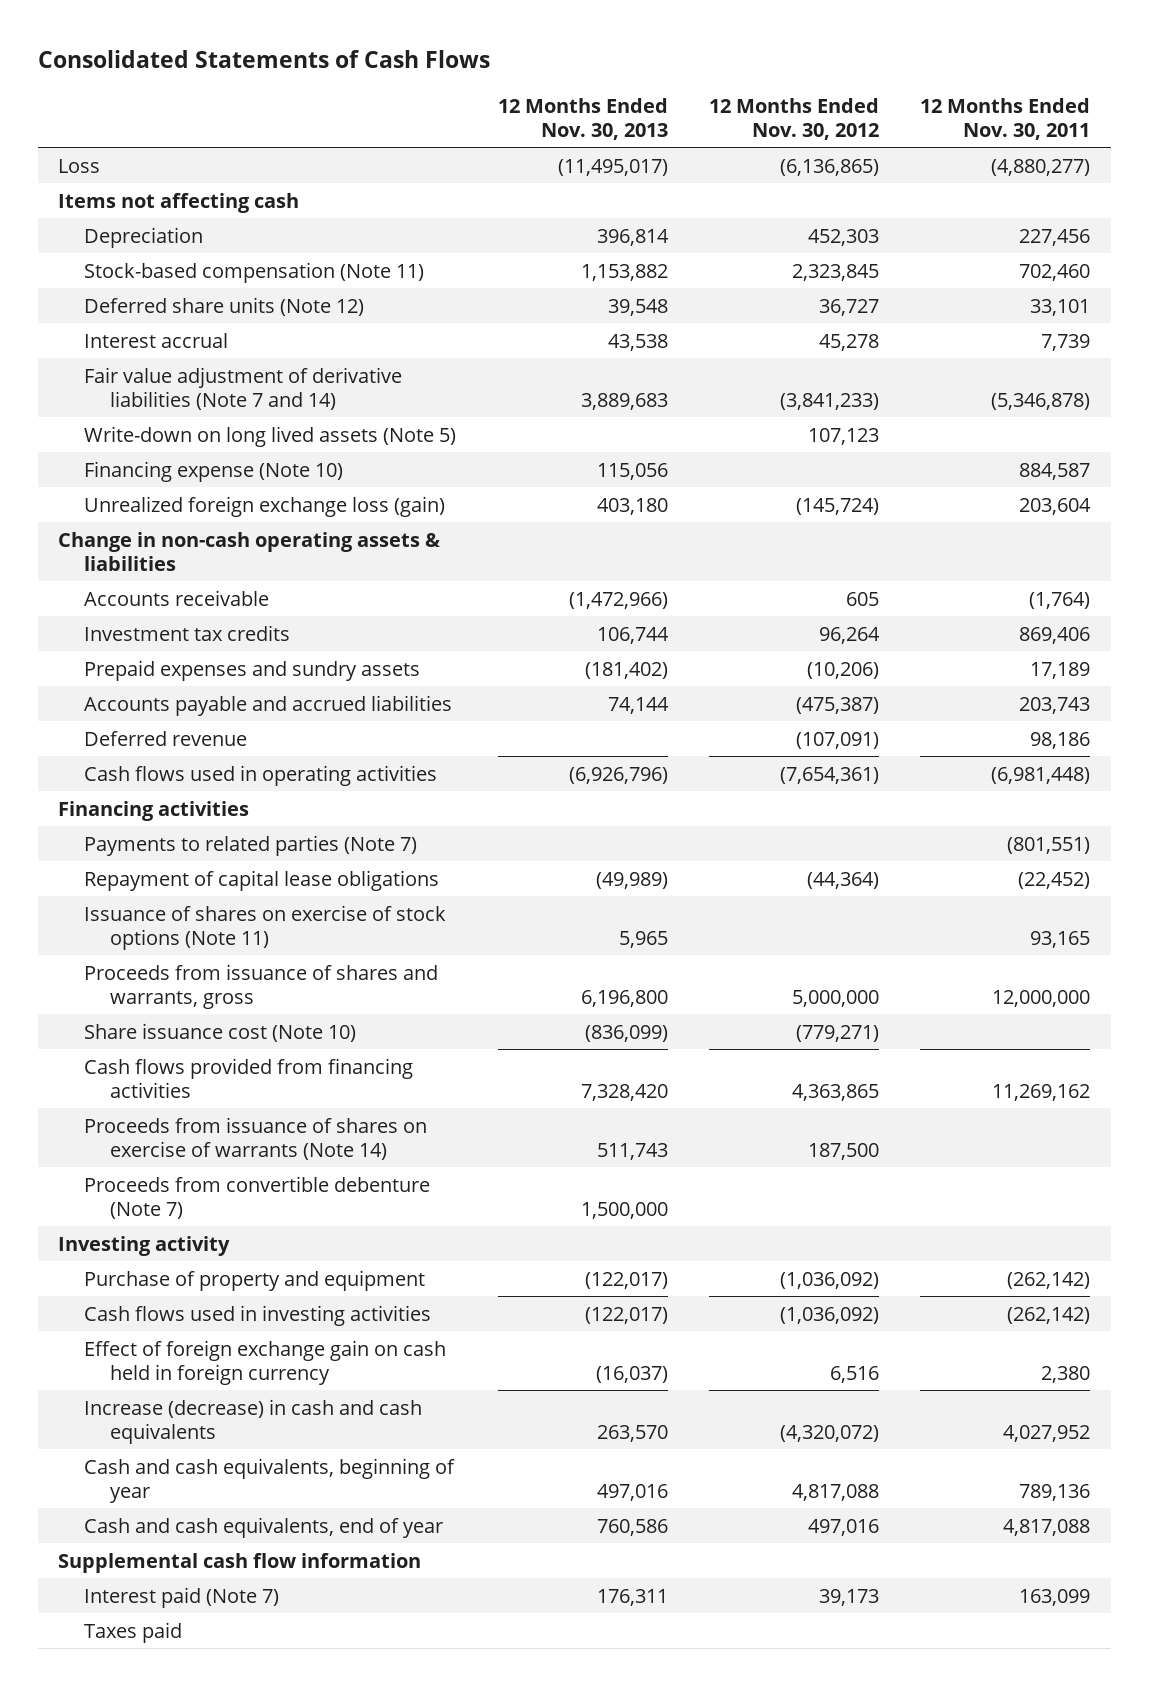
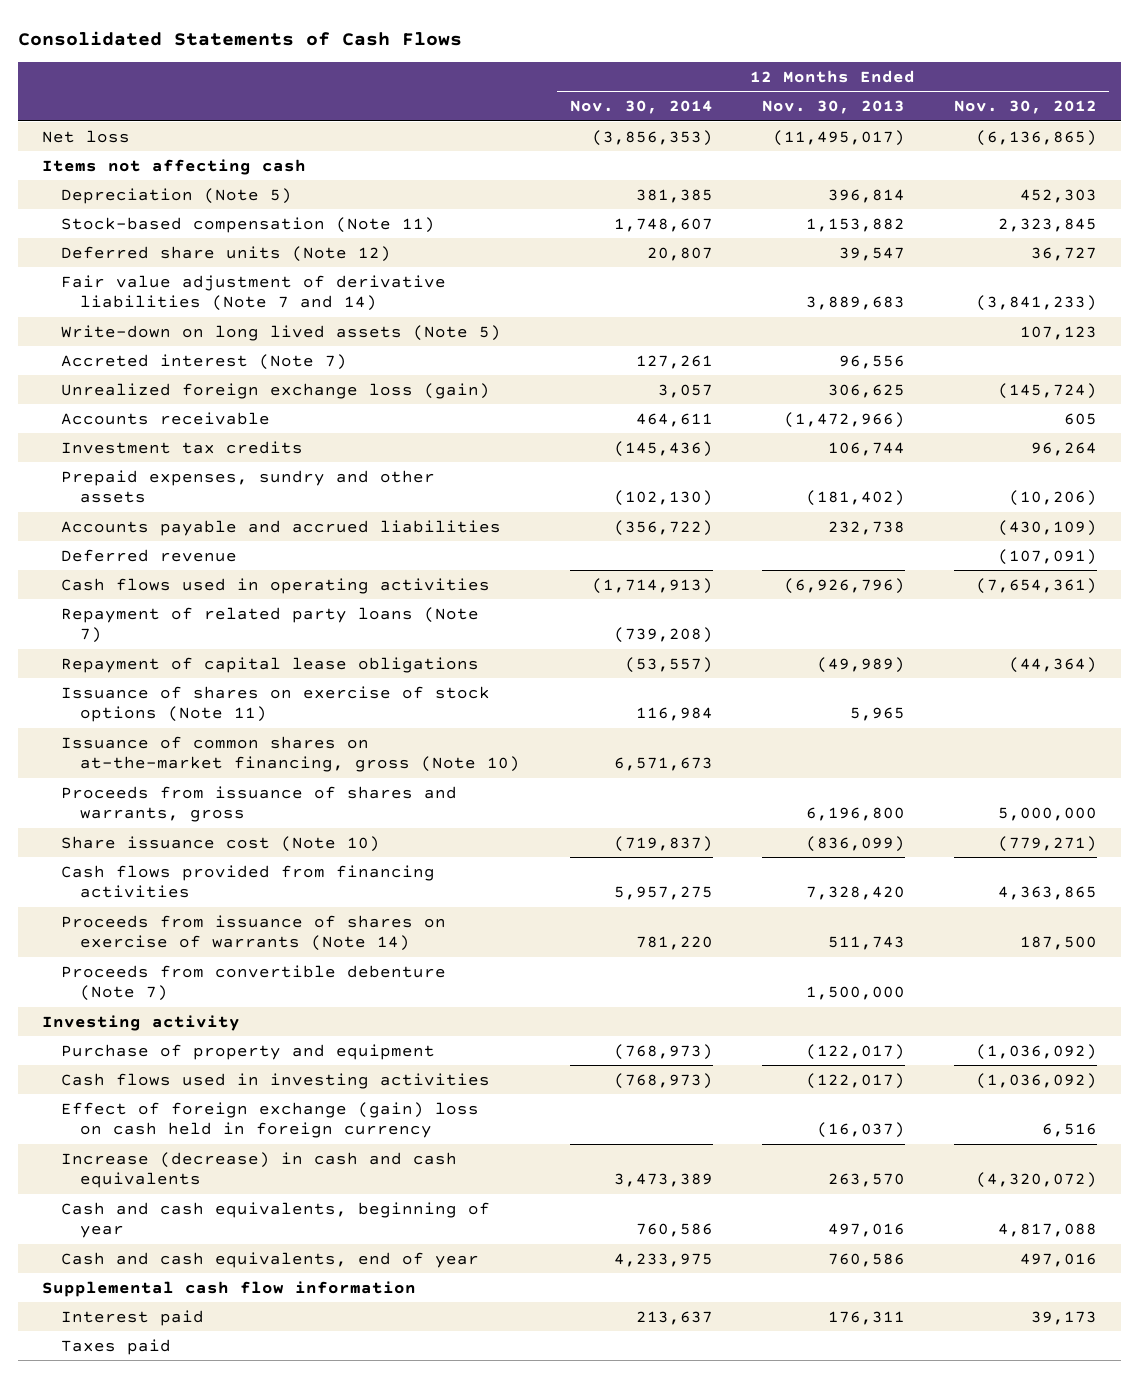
- | 12 Months Ended Nov. 30, 2013 | 12 Months Ended Nov. 30, 2012 | 12 Months Ended Nov. 30, 2011
+ | 12 Months Ended Nov. 30, 2014 | 12 Months Ended Nov. 30, 2013 | 12 Months Ended Nov. 30, 2012
- Loss | (11,495,017) | (6,136,865) | (4,880,277)
+ Net loss | (3,856,353) | (11,495,017) | (6,136,865)
- Depreciation | 396,814 | 452,303 | 227,456
+ Depreciation (Note 5) | 381,385 | 396,814 | 452,303
- Deferred share units (Note 12) | 39,548 | 36,727 | 33,101
- Interest accrual | 43,538 | 45,278 | 7,739
+ Deferred share units (Note 12) | 20,807 | 39,547 | 36,727
- Financing expense (Note 10) | 115,056 | | 884,587
- Unrealized foreign exchange loss (gain) | 403,180 | (145,724) | 203,604
- Change in non-cash operating assets & liabilities
+ Accreted interest (Note 7) | 127,261 | 96,556 |
+ Unrealized foreign exchange loss (gain) | 3,057 | 306,625 | (145,724)
- Prepaid expenses and sundry assets | (181,402) | (10,206) | 17,189
- Accounts payable and accrued liabilities | 74,144 | (475,387) | 203,743
+ Prepaid expenses, sundry and other assets | (102,130) | (181,402) | (10,206)
+ Accounts payable and accrued liabilities | (356,722) | 232,738 | (430,109)
- Financing activities
- Payments to related parties (Note 7) | | | (801,551)
+ Repayment of related party loans (Note 7) | (739,208) | |
+ Issuance of common shares on at-the-market financing, gross (Note 10) | 6,571,673 | |
- Effect of foreign exchange gain on cash held in foreign currency | (16,037) | 6,516 | 2,380
+ Effect of foreign exchange (gain) loss on cash held in foreign currency | | (16,037) | 6,516
- Interest paid (Note 7) | 176,311 | 39,173 | 163,099
+ Interest paid | 213,637 | 176,311 | 39,173

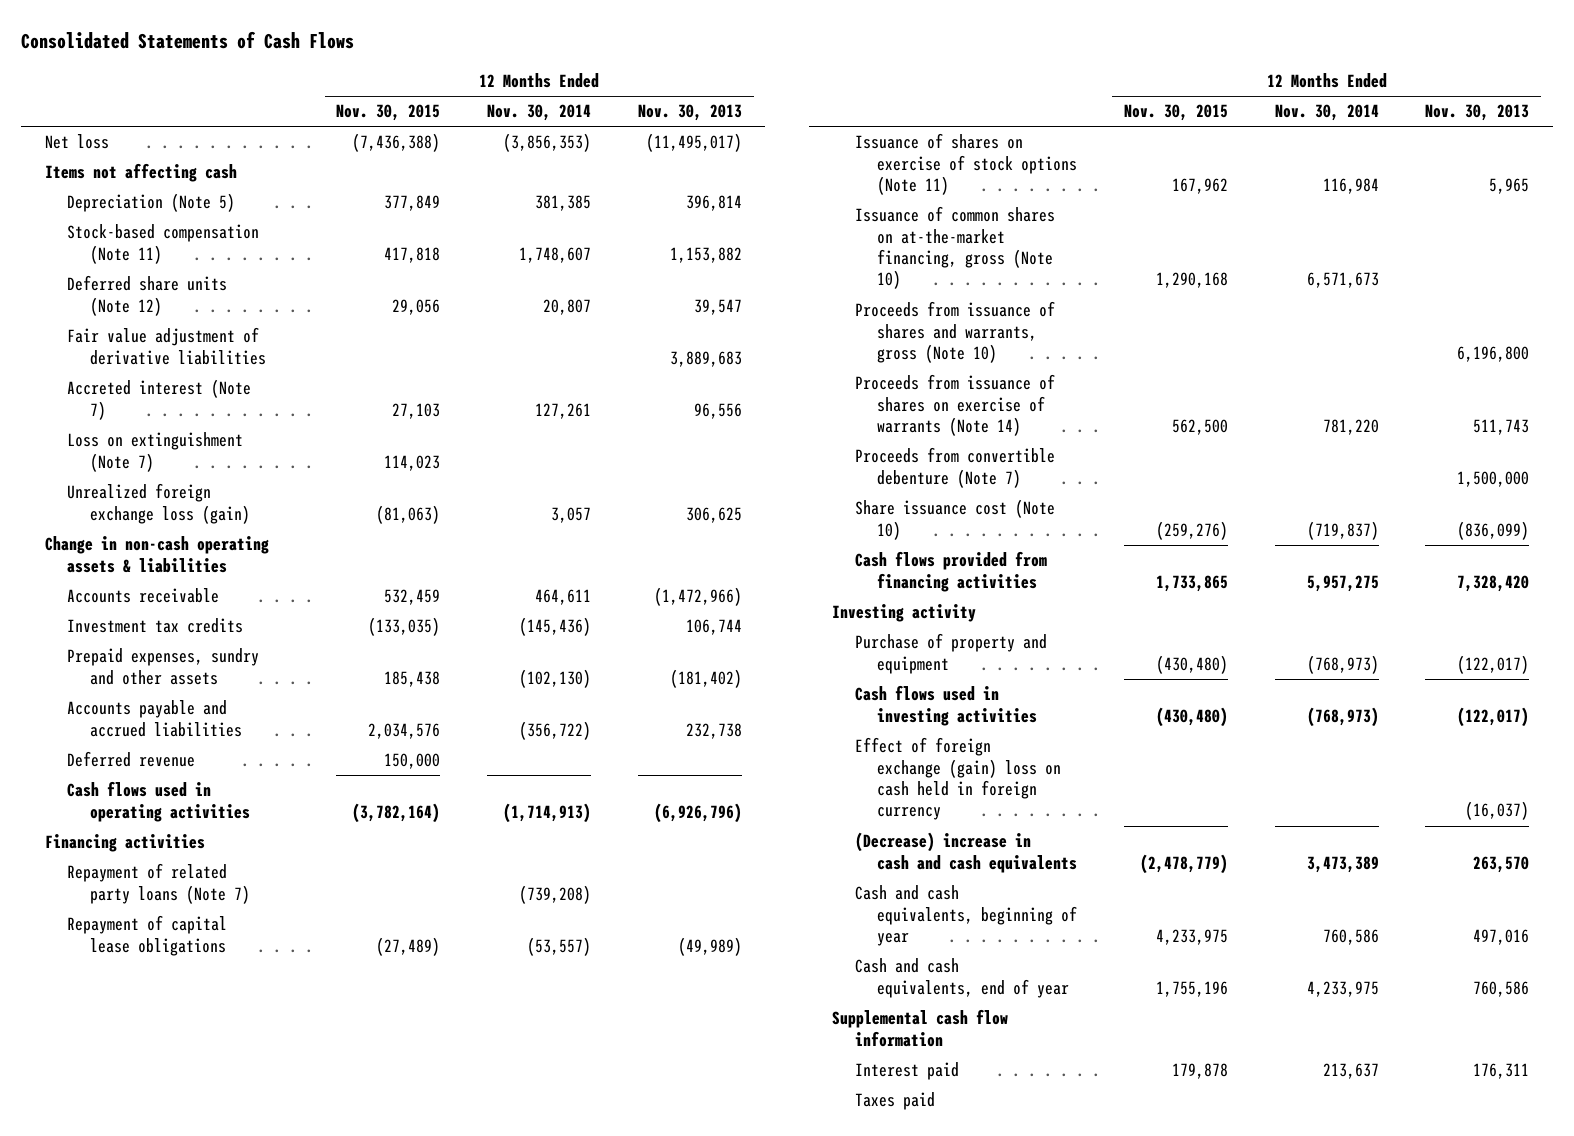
- | 12 Months Ended Nov. 30, 2014 | 12 Months Ended Nov. 30, 2013 | 12 Months Ended Nov. 30, 2012
+ | 12 Months Ended Nov. 30, 2015 | 12 Months Ended Nov. 30, 2014 | 12 Months Ended Nov. 30, 2013
- Fair value adjustment of derivative liabilities (Note 7 and 14) | | 3,889,683 | (3,841,233)
- Write-down on long lived assets (Note 5) | | | 107,123
+ Fair value adjustment of derivative liabilities | | | 3,889,683
+ Loss on extinguishment (Note 7) | 114,023 | |
+ Change in non-cash operating assets & liabilities
+ Financing activities
- Proceeds from issuance of shares and warrants, gross | | 6,196,800 | 5,000,000
+ Proceeds from issuance of shares and warrants, gross (Note 10) | | | 6,196,800
moved down: Share issuance cost (Note 10) | (259,276) | (719,837) | (836,099)
moved down: Cash flows provided from financing activities | 1,733,865 | 5,957,275 | 7,328,420
- Increase (decrease) in cash and cash equivalents | 3,473,389 | 263,570 | (4,320,072)
+ (Decrease) increase in cash and cash equivalents | (2,478,779) | 3,473,389 | 263,570

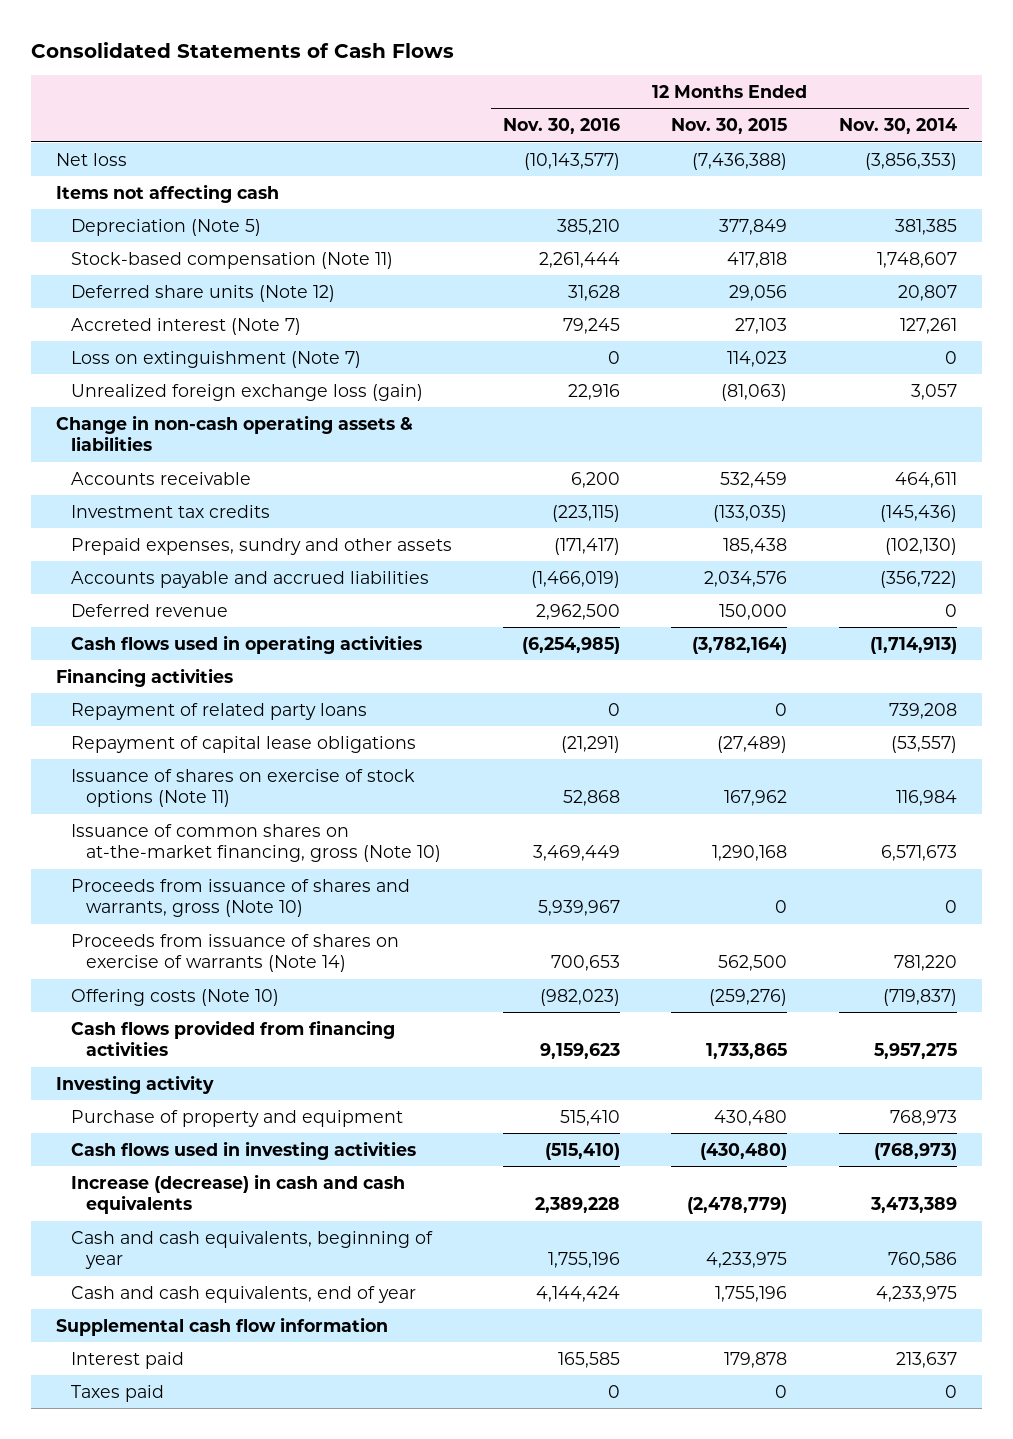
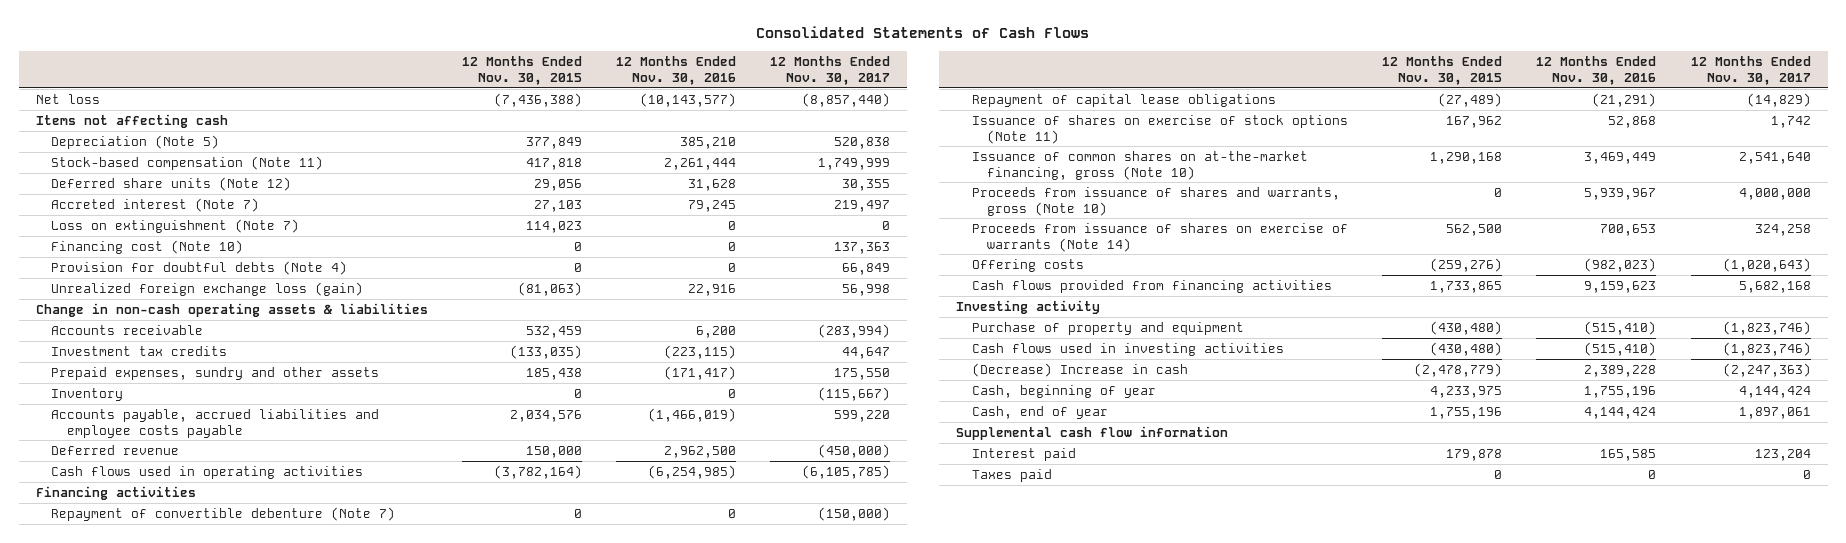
- | 12 Months Ended Nov. 30, 2016 | 12 Months Ended Nov. 30, 2015 | 12 Months Ended Nov. 30, 2014
+ | 12 Months Ended Nov. 30, 2015 | 12 Months Ended Nov. 30, 2016 | 12 Months Ended Nov. 30, 2017
+ Financing cost (Note 10) | 0 | 0 | 137,363
+ Provision for doubtful debts (Note 4) | 0 | 0 | 66,849
- Accounts payable and accrued liabilities | (1,466,019) | 2,034,576 | (356,722)
+ Inventory | 0 | 0 | (115,667)
+ Accounts payable, accrued liabilities and employee costs payable | 2,034,576 | (1,466,019) | 599,220
- Repayment of related party loans | 0 | 0 | 739,208
+ Repayment of convertible debenture (Note 7) | 0 | 0 | (150,000)
- Offering costs (Note 10) | (982,023) | (259,276) | (719,837)
+ Offering costs | (259,276) | (982,023) | (1,020,643)
- Purchase of property and equipment | 515,410 | 430,480 | 768,973
+ Purchase of property and equipment | (430,480) | (515,410) | (1,823,746)
- Increase (decrease) in cash and cash equivalents | 2,389,228 | (2,478,779) | 3,473,389
- Cash and cash equivalents, beginning of year | 1,755,196 | 4,233,975 | 760,586
- Cash and cash equivalents, end of year | 4,144,424 | 1,755,196 | 4,233,975
+ (Decrease) Increase in cash | (2,478,779) | 2,389,228 | (2,247,363)
+ Cash, beginning of year | 4,233,975 | 1,755,196 | 4,144,424
+ Cash, end of year | 1,755,196 | 4,144,424 | 1,897,061

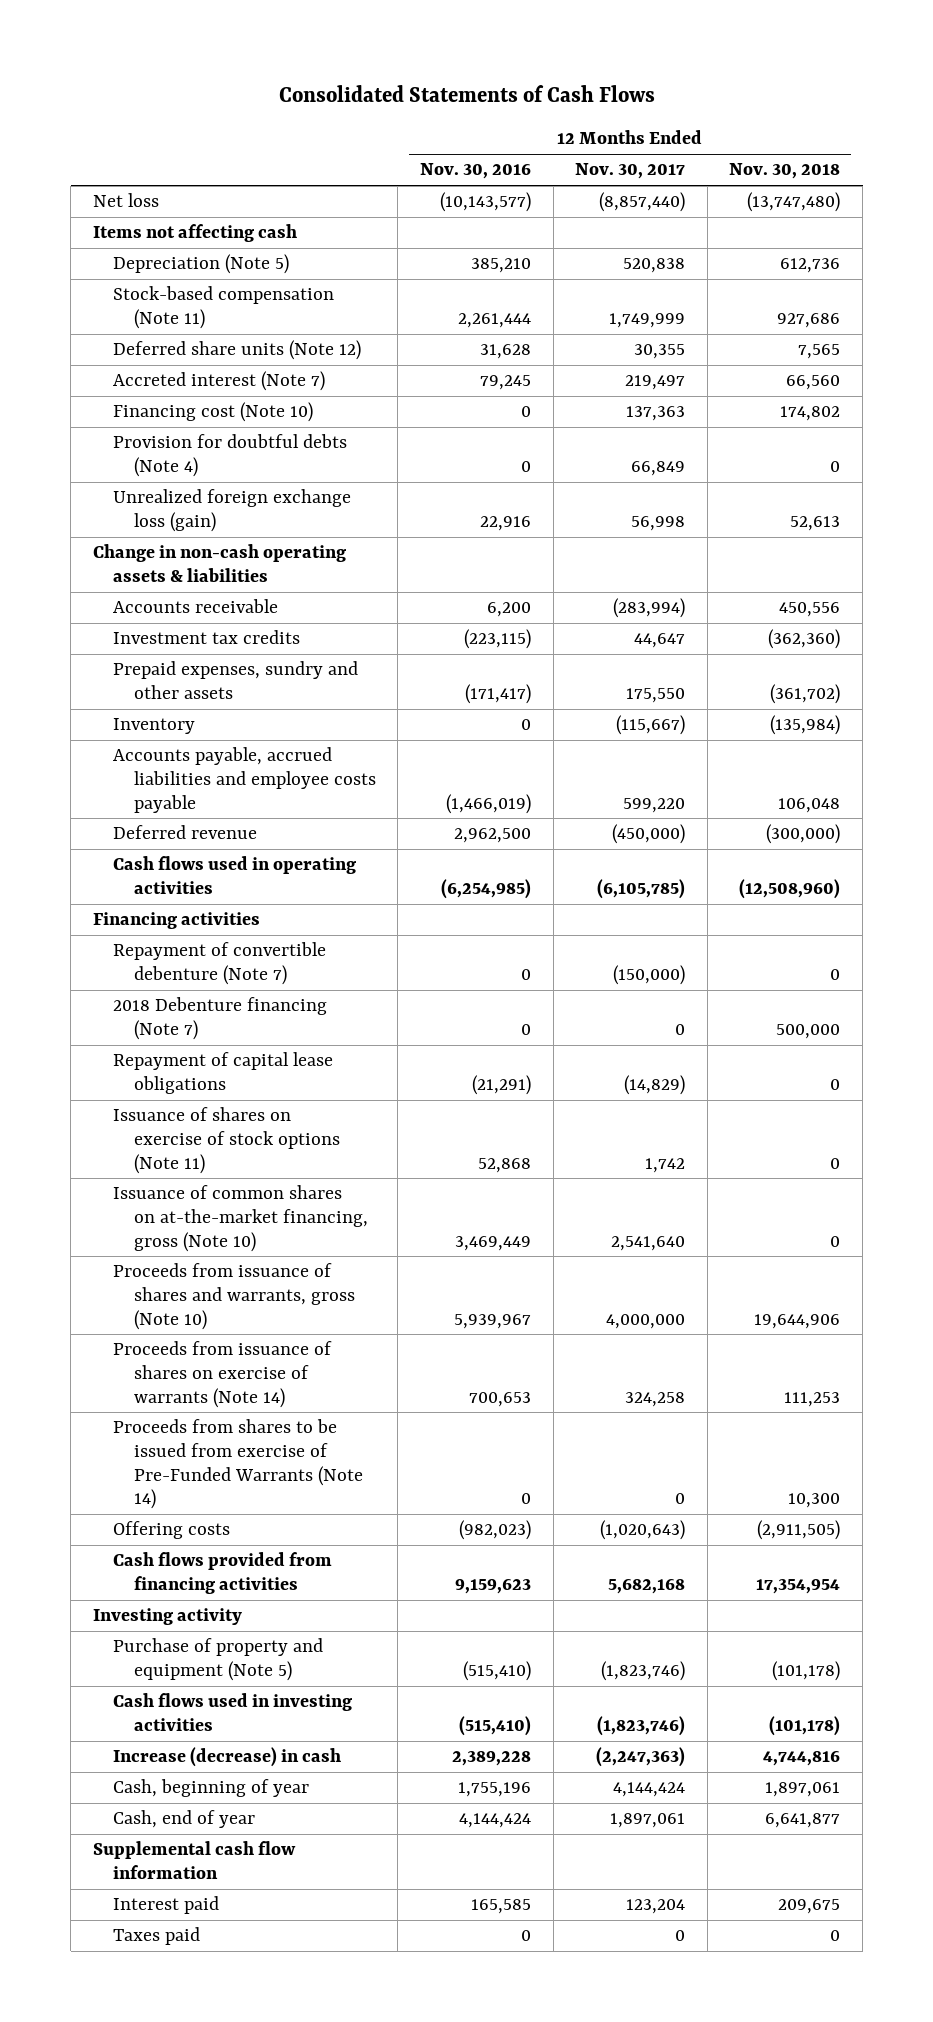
- | 12 Months Ended Nov. 30, 2015 | 12 Months Ended Nov. 30, 2016 | 12 Months Ended Nov. 30, 2017
+ | 12 Months Ended Nov. 30, 2016 | 12 Months Ended Nov. 30, 2017 | 12 Months Ended Nov. 30, 2018
- Loss on extinguishment (Note 7) | 114,023 | 0 | 0
+ 2018 Debenture financing (Note 7) | 0 | 0 | 500,000
+ Proceeds from shares to be issued from exercise of Pre-Funded Warrants (Note 14) | 0 | 0 | 10,300
- Purchase of property and equipment | (430,480) | (515,410) | (1,823,746)
+ Purchase of property and equipment (Note 5) | (515,410) | (1,823,746) | (101,178)
- (Decrease) Increase in cash | (2,478,779) | 2,389,228 | (2,247,363)
+ Increase (decrease) in cash | 2,389,228 | (2,247,363) | 4,744,816

